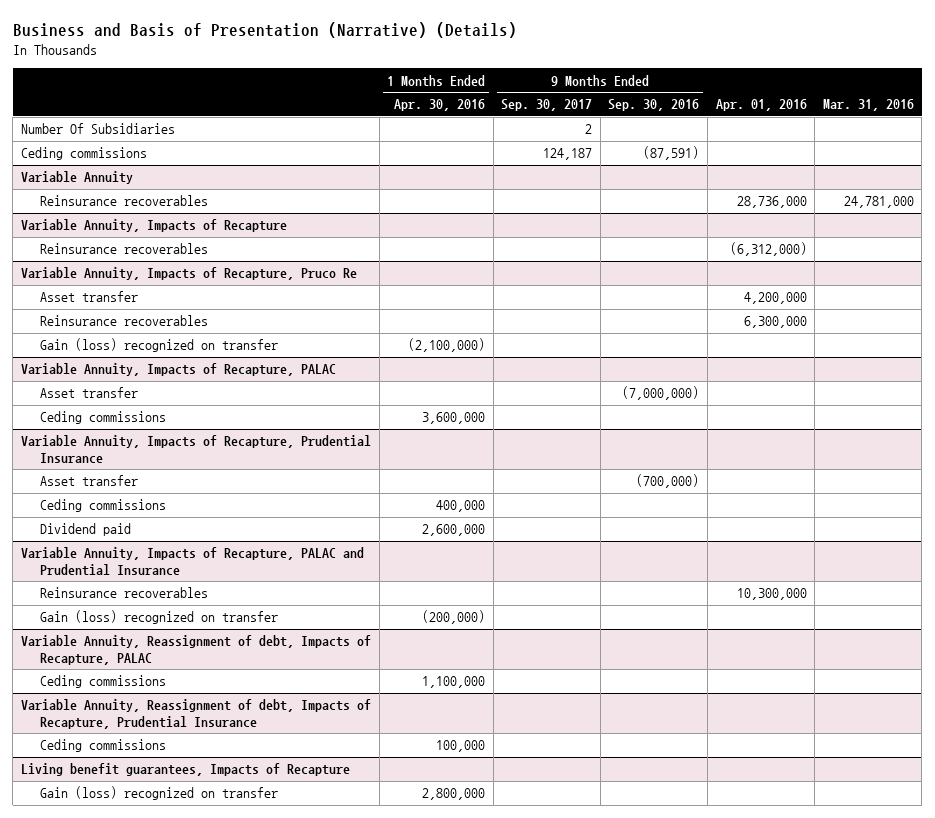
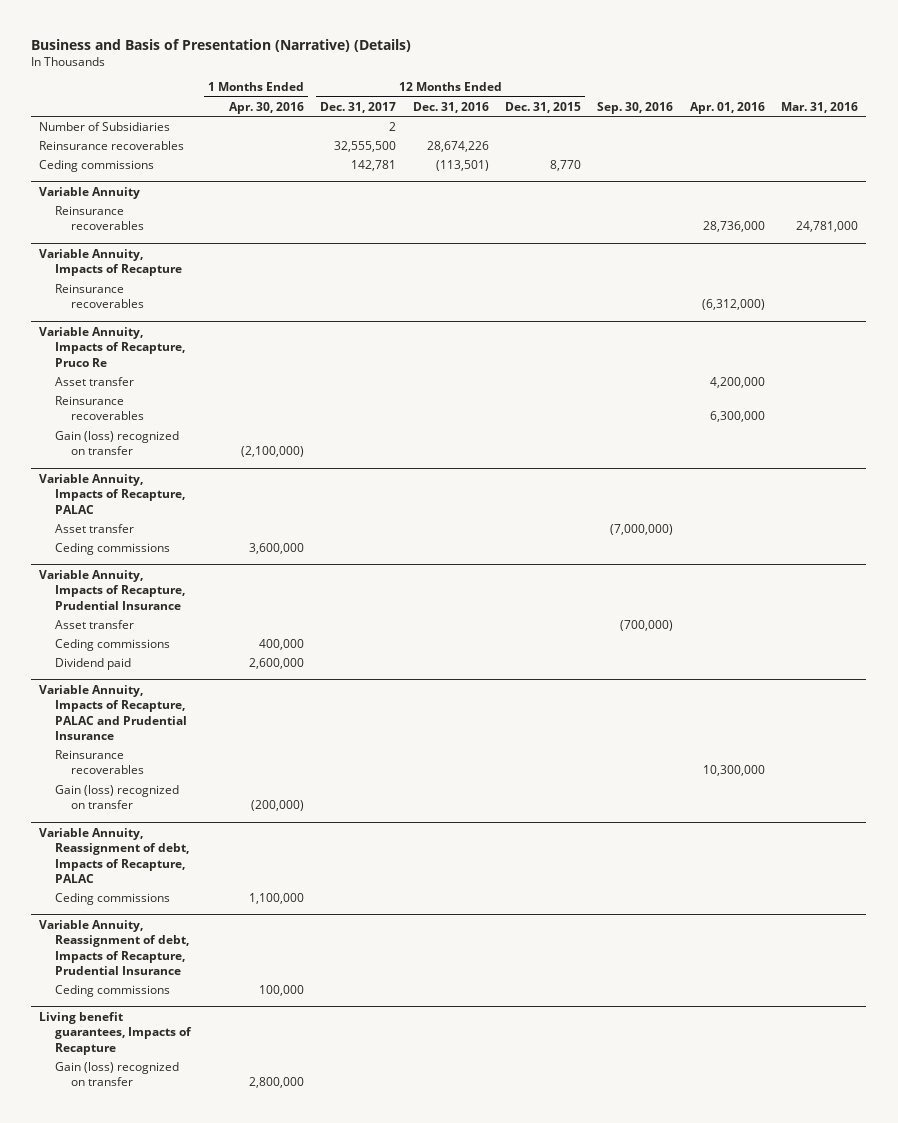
- | 1 Months Ended Apr. 30, 2016 | 9 Months Ended Sep. 30, 2017 | 9 Months Ended Sep. 30, 2016 | Apr. 01, 2016 | Mar. 31, 2016
+ | 1 Months Ended Apr. 30, 2016 | 12 Months Ended Dec. 31, 2017 | 12 Months Ended Dec. 31, 2016 | 12 Months Ended Dec. 31, 2015 | Sep. 30, 2016 | Apr. 01, 2016 | Mar. 31, 2016
- Number Of Subsidiaries | | 2 | | |
+ Number of Subsidiaries | | 2 | | | | |
+ Reinsurance recoverables | | 32,555,500 | 28,674,226 | | | |

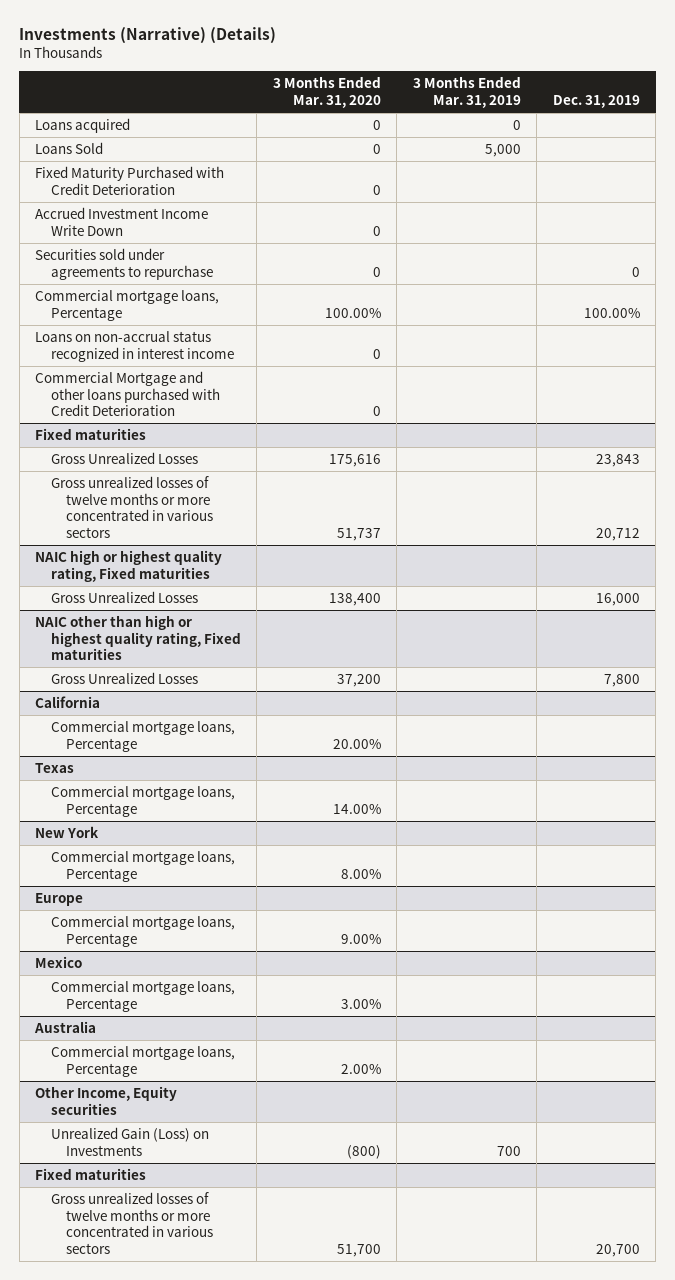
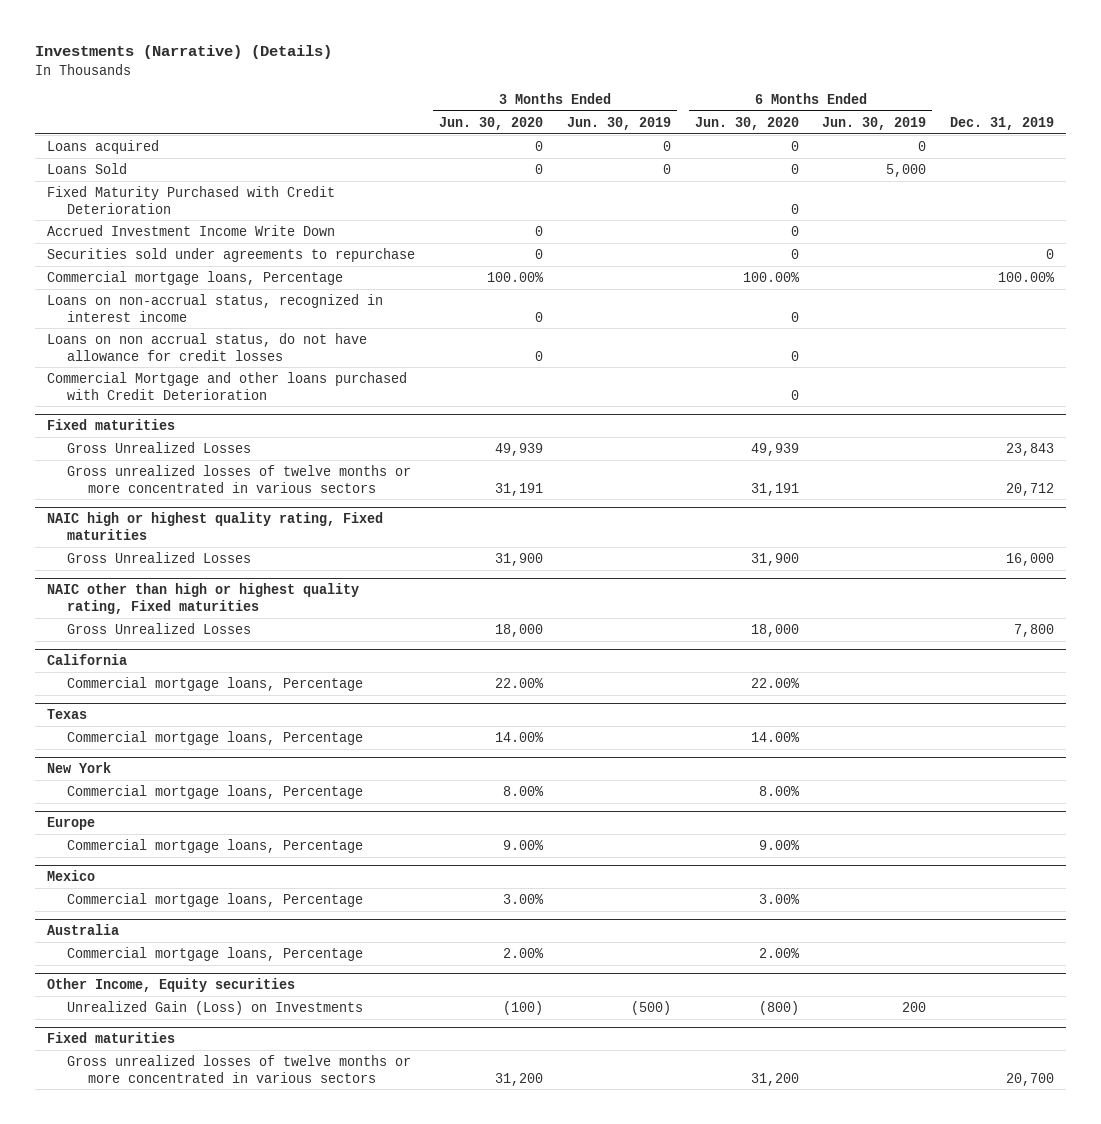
- | 3 Months Ended Mar. 31, 2020 | 3 Months Ended Mar. 31, 2019 | Dec. 31, 2019
+ | 3 Months Ended Jun. 30, 2020 | 3 Months Ended Jun. 30, 2019 | 6 Months Ended Jun. 30, 2020 | 6 Months Ended Jun. 30, 2019 | Dec. 31, 2019
- Loans on non-accrual status recognized in interest income | 0 | |
+ Loans on non-accrual status, recognized in interest income | 0 | | 0 | |
+ Loans on non accrual status, do not have allowance for credit losses | 0 | | 0 | |

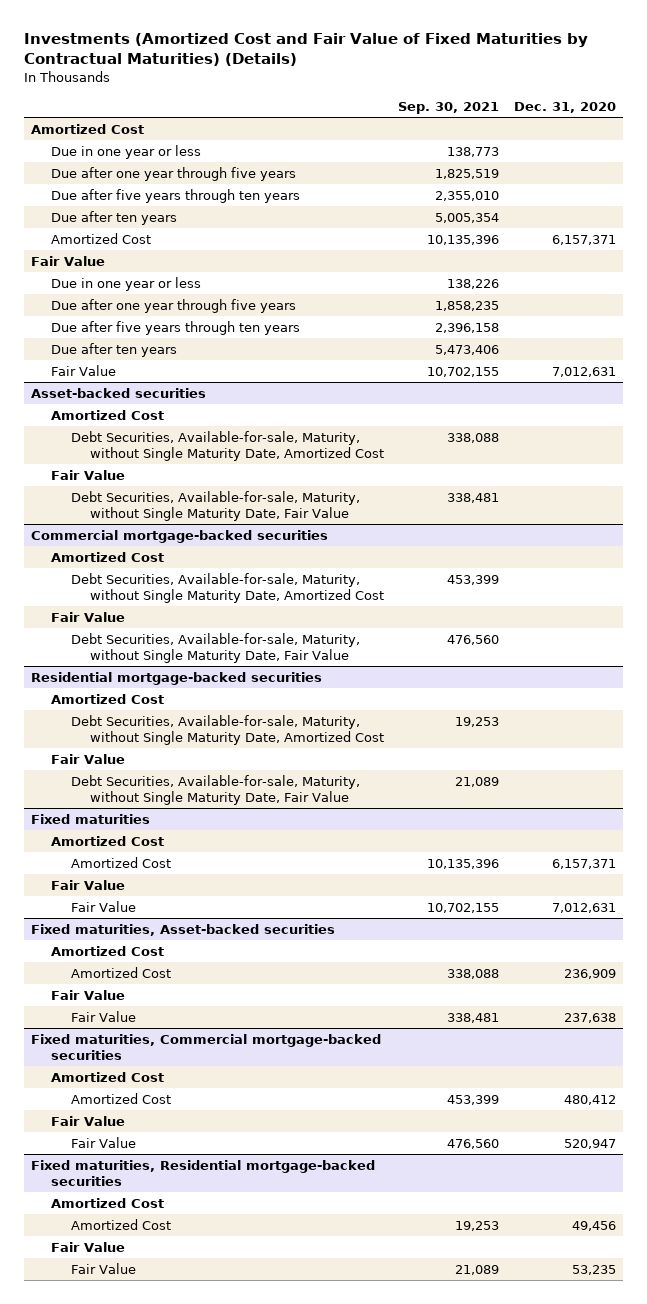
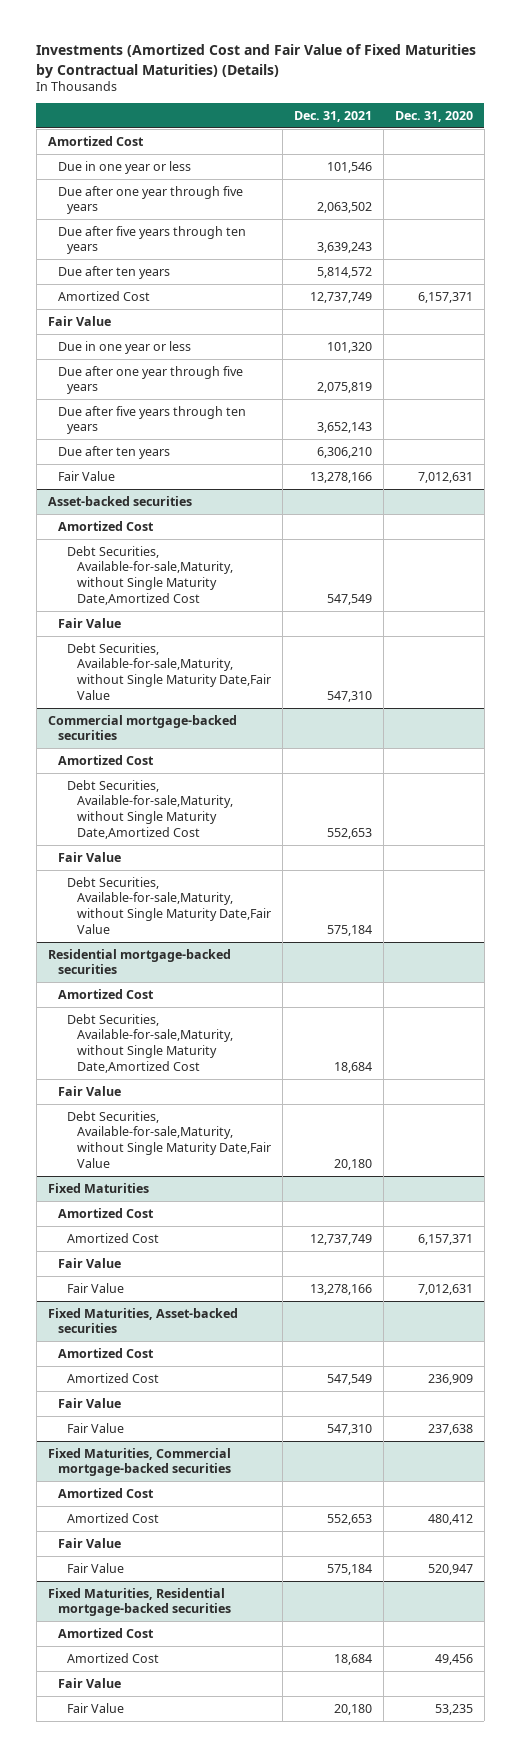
- | Sep. 30, 2021 | Dec. 31, 2020
+ | Dec. 31, 2021 | Dec. 31, 2020
@ Asset-backed securities
- Debt Securities, Available-for-sale, Maturity, without Single Maturity Date, Amortized Cost | 338,088 |
+ Debt Securities, Available-for-sale,Maturity, without Single Maturity Date,Amortized Cost | 547,549 |
- Debt Securities, Available-for-sale, Maturity, without Single Maturity Date, Fair Value | 338,481 |
+ Debt Securities, Available-for-sale,Maturity, without Single Maturity Date,Fair Value | 547,310 |
@ Commercial mortgage-backed securities
- Debt Securities, Available-for-sale, Maturity, without Single Maturity Date, Amortized Cost | 453,399 |
+ Debt Securities, Available-for-sale,Maturity, without Single Maturity Date,Amortized Cost | 552,653 |
- Debt Securities, Available-for-sale, Maturity, without Single Maturity Date, Fair Value | 476,560 |
+ Debt Securities, Available-for-sale,Maturity, without Single Maturity Date,Fair Value | 575,184 |
@ Residential mortgage-backed securities
- Debt Securities, Available-for-sale, Maturity, without Single Maturity Date, Amortized Cost | 19,253 |
+ Debt Securities, Available-for-sale,Maturity, without Single Maturity Date,Amortized Cost | 18,684 |
- Debt Securities, Available-for-sale, Maturity, without Single Maturity Date, Fair Value | 21,089 |
- Fixed maturities
@ Residential mortgage-backed securities
+ Debt Securities, Available-for-sale,Maturity, without Single Maturity Date,Fair Value | 20,180 |
+ Fixed Maturities
- Fixed maturities, Asset-backed securities
+ Fixed Maturities, Asset-backed securities
- Fixed maturities, Commercial mortgage-backed securities
+ Fixed Maturities, Commercial mortgage-backed securities
- Fixed maturities, Residential mortgage-backed securities
+ Fixed Maturities, Residential mortgage-backed securities

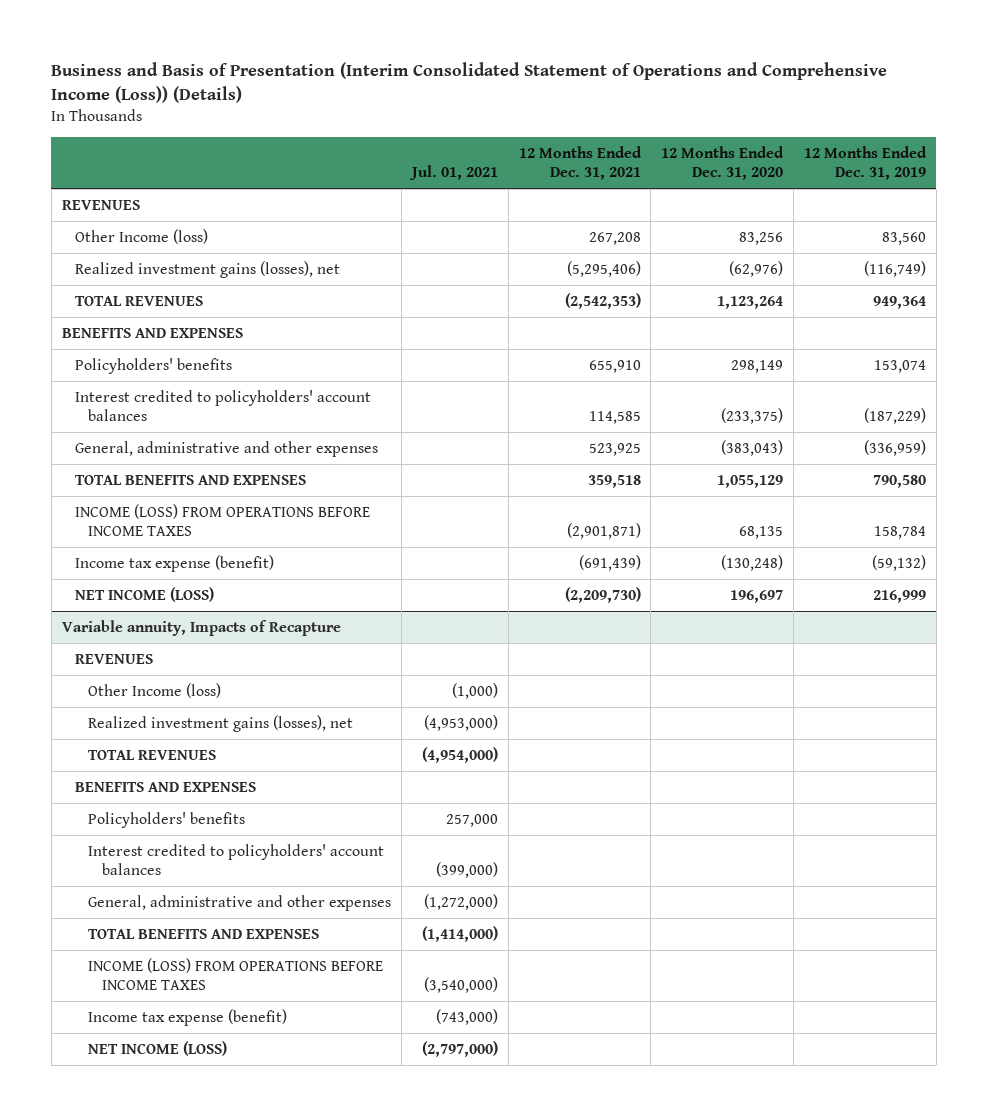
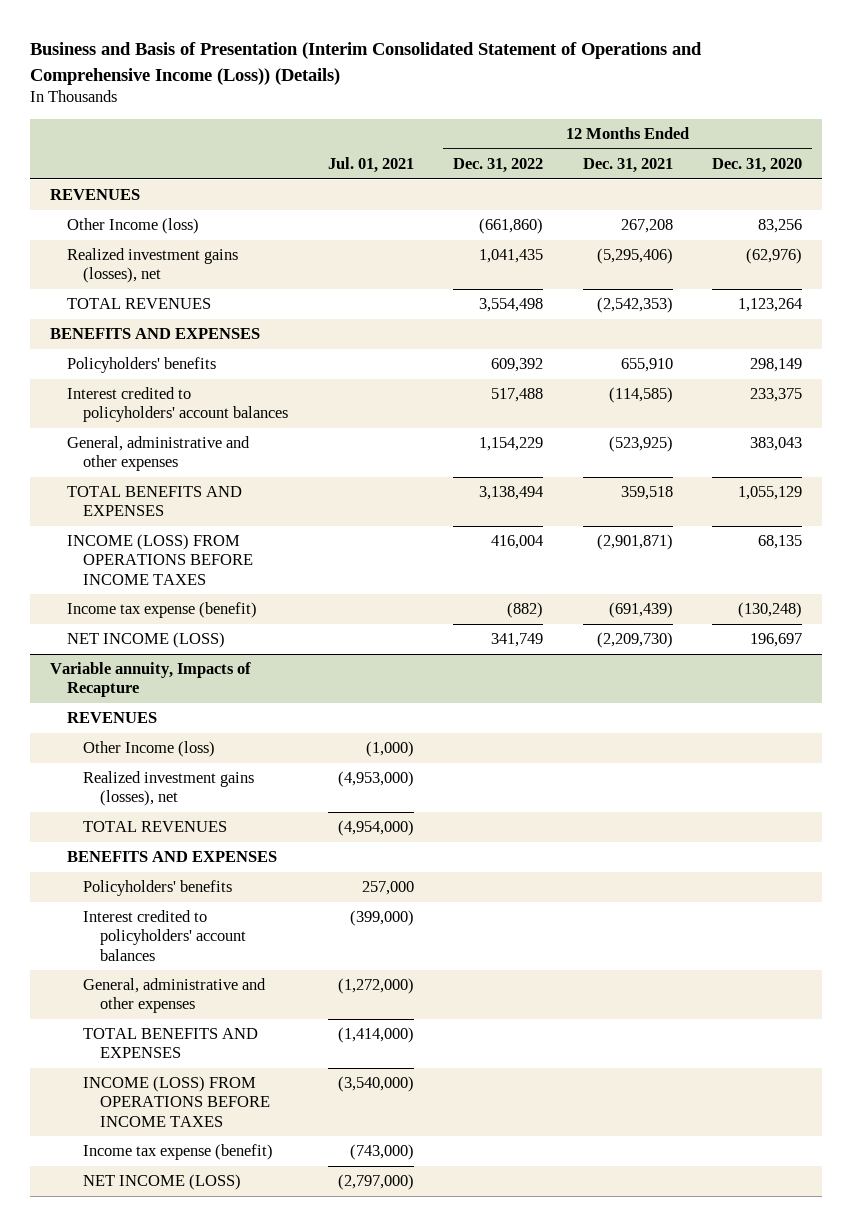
- | Jul. 01, 2021 | 12 Months Ended Dec. 31, 2021 | 12 Months Ended Dec. 31, 2020 | 12 Months Ended Dec. 31, 2019
+ | Jul. 01, 2021 | 12 Months Ended Dec. 31, 2022 | 12 Months Ended Dec. 31, 2021 | 12 Months Ended Dec. 31, 2020
- Interest credited to policyholders' account balances | | 114,585 | (233,375) | (187,229)
- General, administrative and other expenses | | 523,925 | (383,043) | (336,959)
+ Interest credited to policyholders' account balances | | 517,488 | (114,585) | 233,375
+ General, administrative and other expenses | | 1,154,229 | (523,925) | 383,043

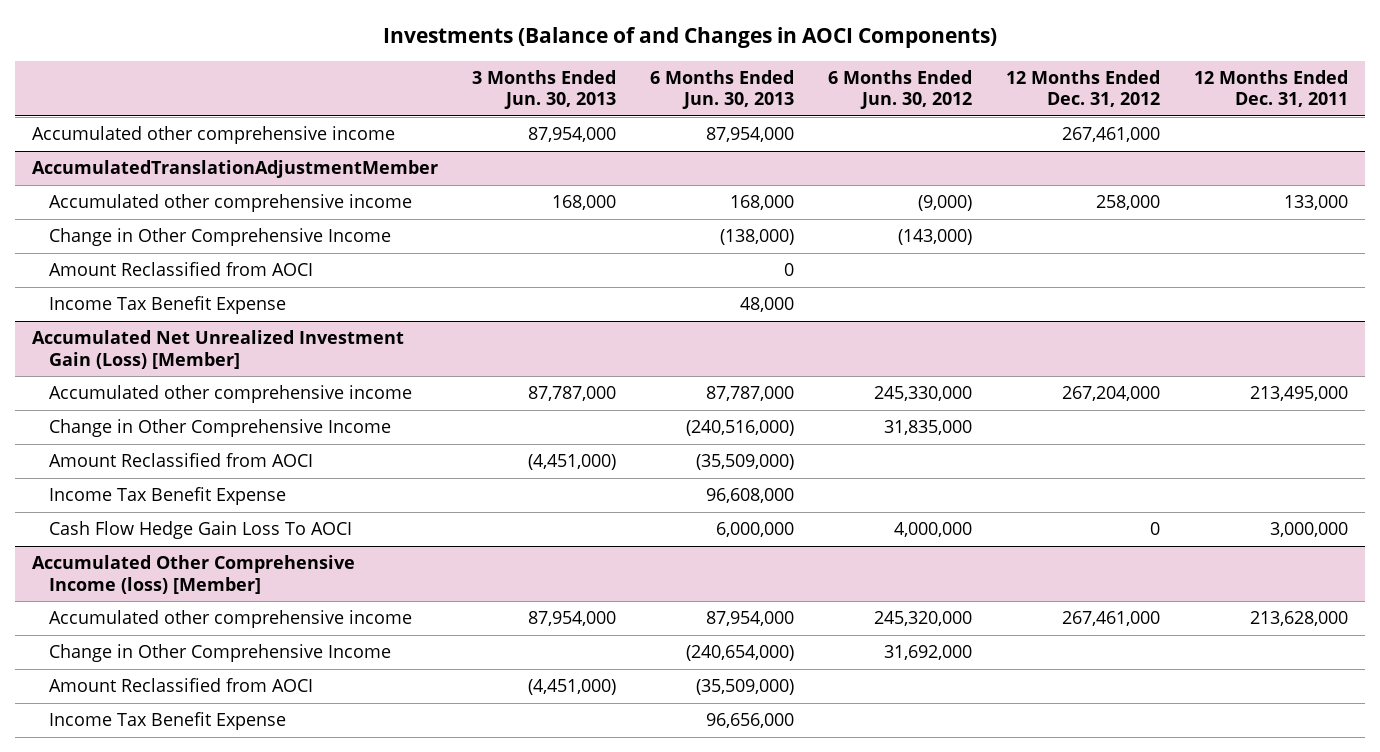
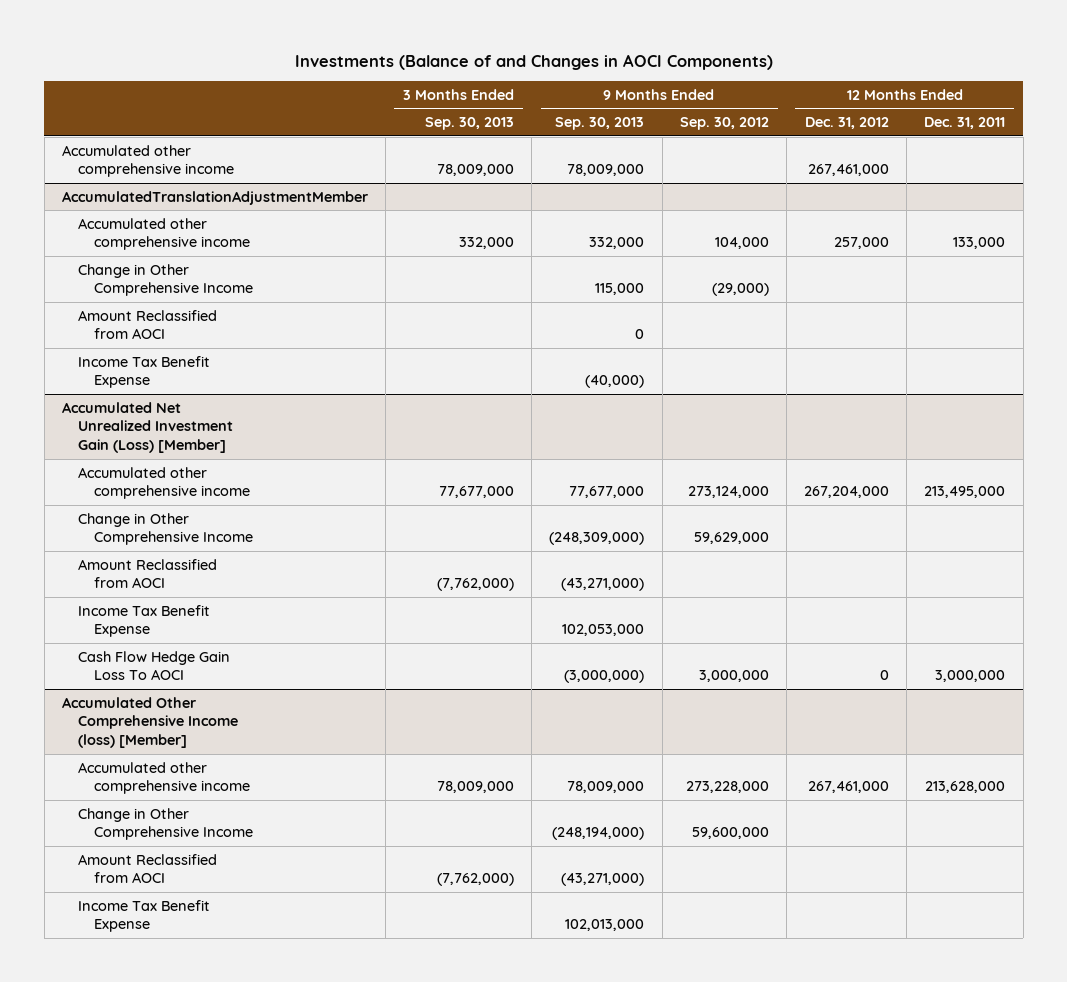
- | 3 Months Ended Jun. 30, 2013 | 6 Months Ended Jun. 30, 2013 | 6 Months Ended Jun. 30, 2012 | 12 Months Ended Dec. 31, 2012 | 12 Months Ended Dec. 31, 2011
+ | 3 Months Ended Sep. 30, 2013 | 9 Months Ended Sep. 30, 2013 | 9 Months Ended Sep. 30, 2012 | 12 Months Ended Dec. 31, 2012 | 12 Months Ended Dec. 31, 2011
@ AccumulatedTranslationAdjustmentMember
- Accumulated other comprehensive income | 168,000 | 168,000 | (9,000) | 258,000 | 133,000
+ Accumulated other comprehensive income | 332,000 | 332,000 | 104,000 | 257,000 | 133,000

